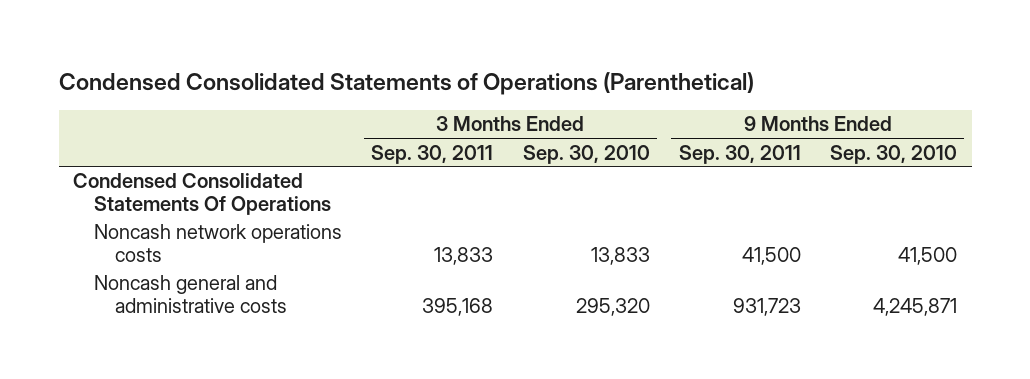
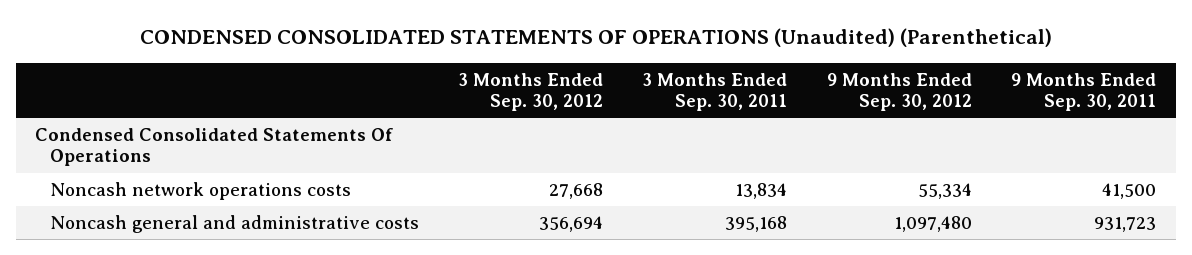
- Condensed Consolidated Statements of Operations (Parenthetical)
+ CONDENSED CONSOLIDATED STATEMENTS OF OPERATIONS (Unaudited) (Parenthetical)
- | 3 Months Ended Sep. 30, 2011 | 3 Months Ended Sep. 30, 2010 | 9 Months Ended Sep. 30, 2011 | 9 Months Ended Sep. 30, 2010
+ | 3 Months Ended Sep. 30, 2012 | 3 Months Ended Sep. 30, 2011 | 9 Months Ended Sep. 30, 2012 | 9 Months Ended Sep. 30, 2011
- Noncash network operations costs | 13,833 | 13,833 | 41,500 | 41,500
+ Noncash network operations costs | 27,668 | 13,834 | 55,334 | 41,500

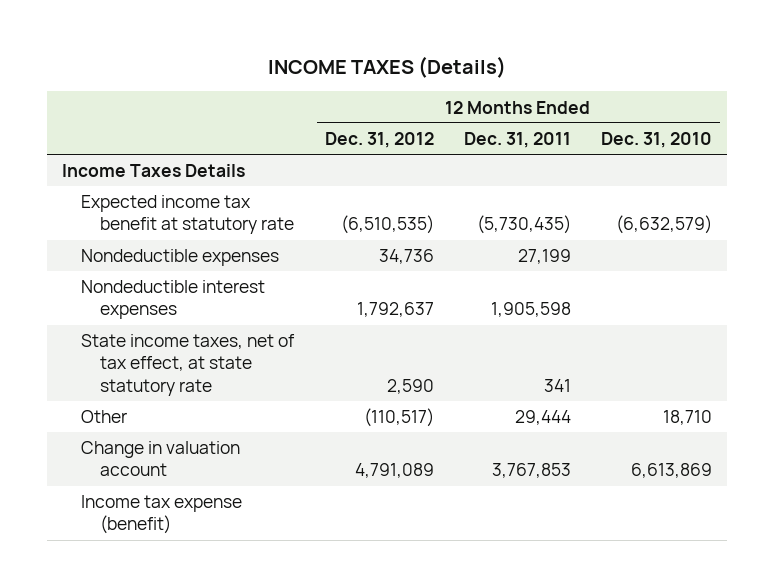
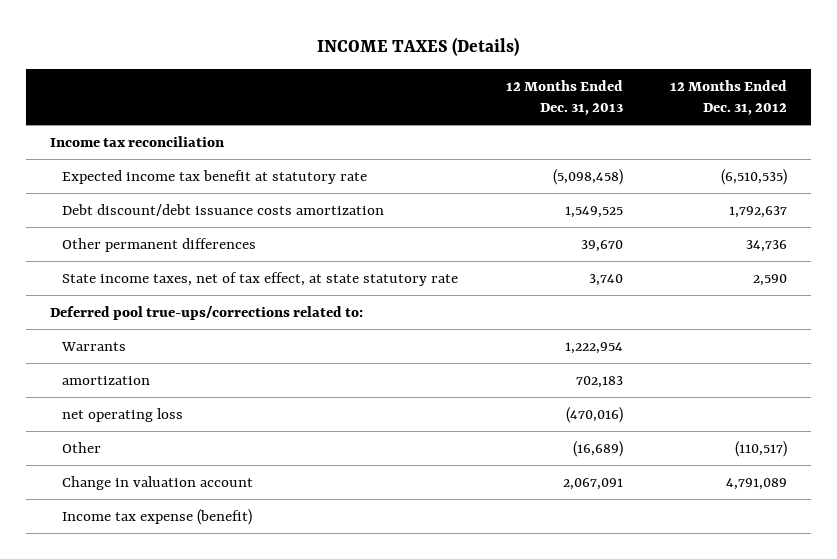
- | 12 Months Ended Dec. 31, 2012 | 12 Months Ended Dec. 31, 2011 | 12 Months Ended Dec. 31, 2010
+ | 12 Months Ended Dec. 31, 2013 | 12 Months Ended Dec. 31, 2012
- Income Taxes Details
+ Income tax reconciliation
- Nondeductible expenses | 34,736 | 27,199 |
- Nondeductible interest expenses | 1,792,637 | 1,905,598 |
+ Debt discount/debt issuance costs amortization | 1,549,525 | 1,792,637
+ Other permanent differences | 39,670 | 34,736
+ Deferred pool true-ups/corrections related to:
+ Warrants | 1,222,954 |
+ amortization | 702,183 |
+ net operating loss | (470,016) |

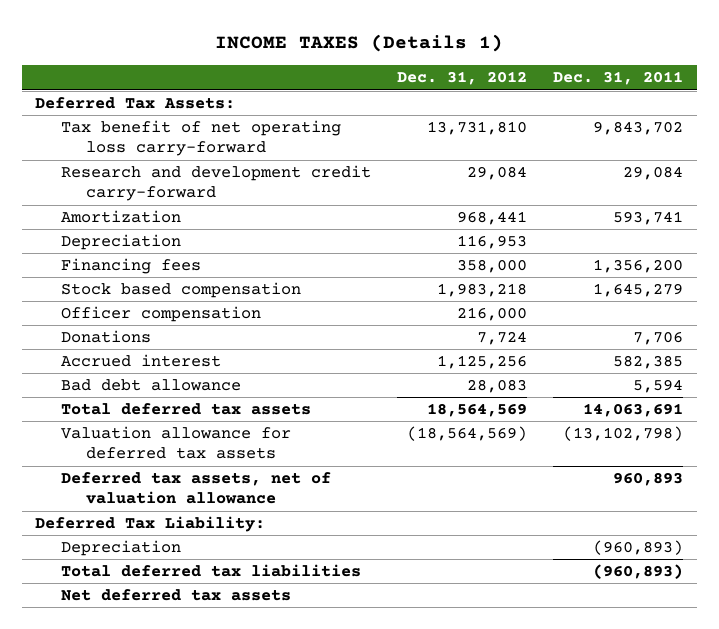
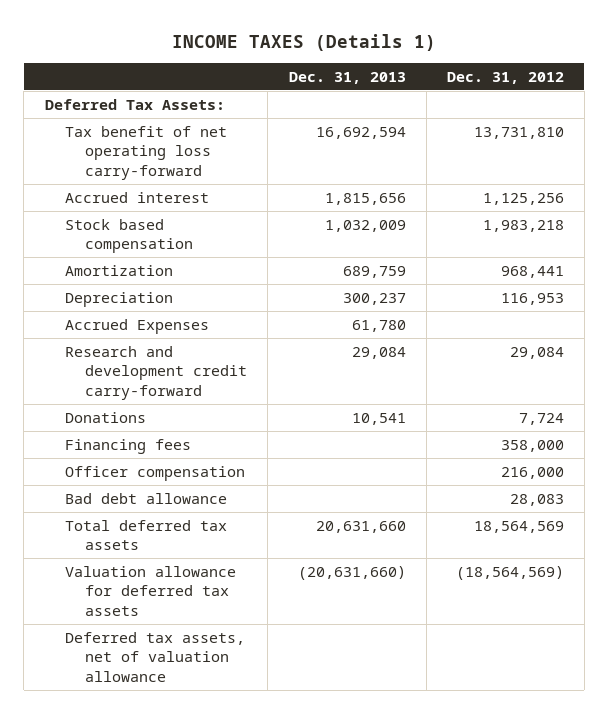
- | Dec. 31, 2012 | Dec. 31, 2011
+ | Dec. 31, 2013 | Dec. 31, 2012
moved up: Accrued interest | 1,815,656 | 1,125,256
moved up: Stock based compensation | 1,032,009 | 1,983,218
+ Accrued Expenses | 61,780 |
moved down: Research and development credit carry-forward | 29,084 | 29,084
moved up: Donations | 10,541 | 7,724
- Deferred Tax Liability:
- Depreciation | | (960,893)
- Total deferred tax liabilities | | (960,893)
- Net deferred tax assets

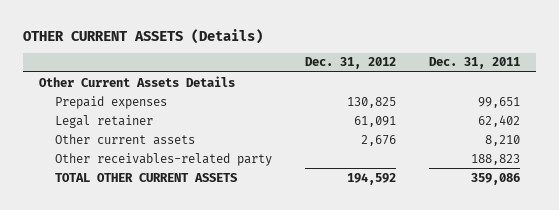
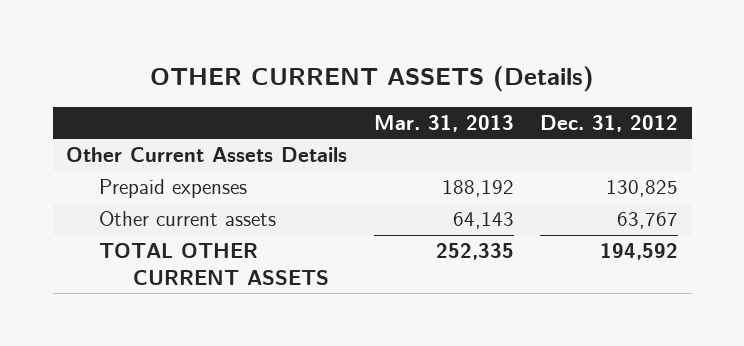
- | Dec. 31, 2012 | Dec. 31, 2011
+ | Mar. 31, 2013 | Dec. 31, 2012
- Legal retainer | 61,091 | 62,402
- Other current assets | 2,676 | 8,210
- Other receivables-related party | | 188,823
+ Other current assets | 64,143 | 63,767

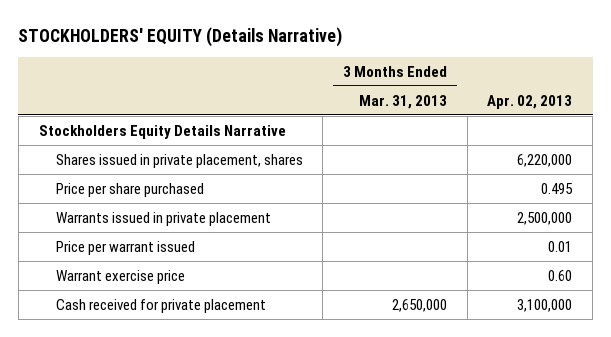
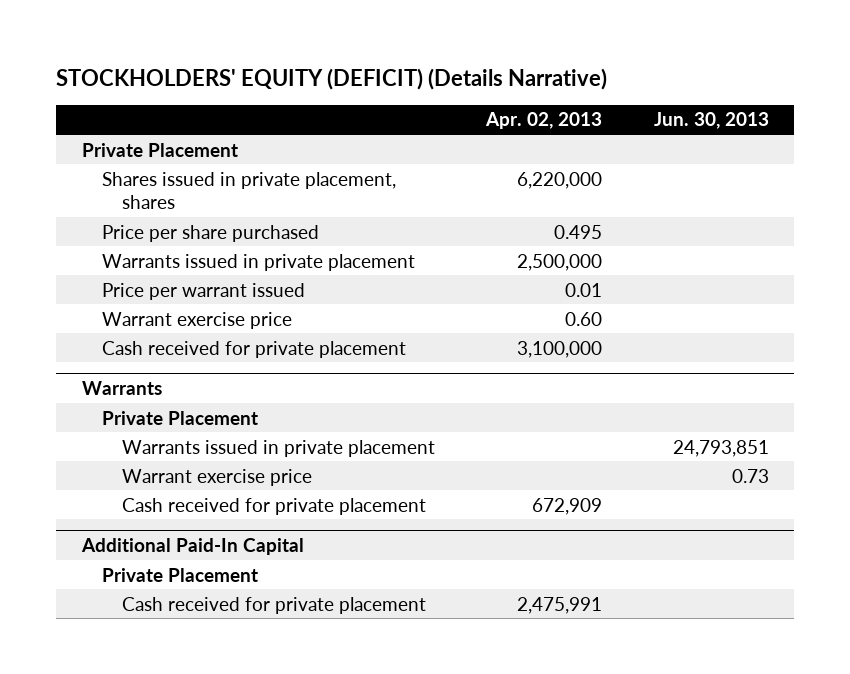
- STOCKHOLDERS' EQUITY (Details Narrative)
+ STOCKHOLDERS' EQUITY (DEFICIT) (Details Narrative)
- | 3 Months Ended Mar. 31, 2013 | Apr. 02, 2013
+ | Apr. 02, 2013 | Jun. 30, 2013
- Stockholders Equity Details Narrative
+ Private Placement
+ Warrants
+ Private Placement
+ Warrants issued in private placement | | 24,793,851
+ Warrant exercise price | | 0.73
+ Cash received for private placement | 672,909 |
+ Additional Paid-In Capital
+ Private Placement
+ Cash received for private placement | 2,475,991 |

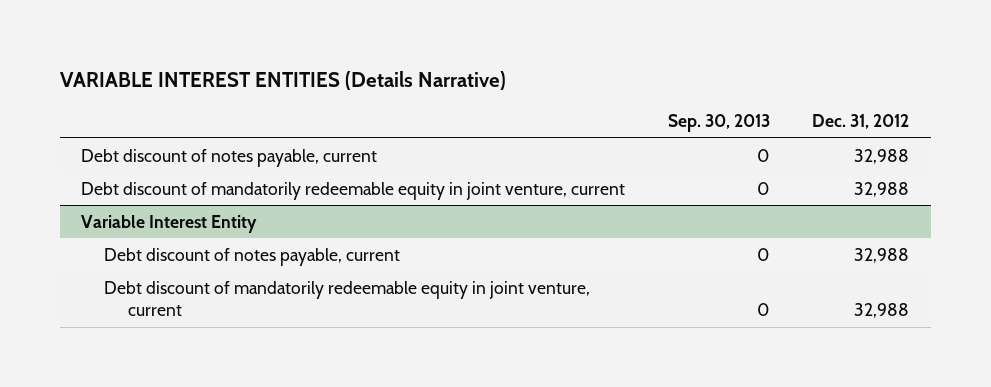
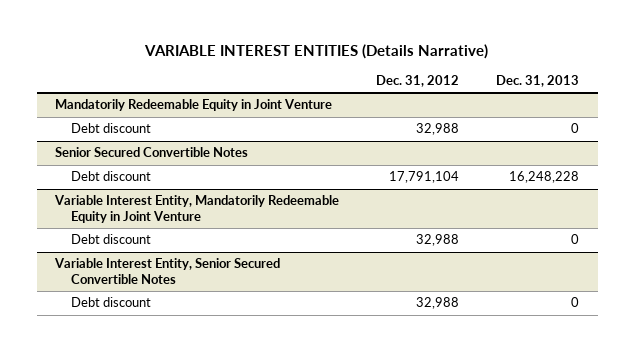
- | Sep. 30, 2013 | Dec. 31, 2012
+ | Dec. 31, 2012 | Dec. 31, 2013
- Debt discount of notes payable, current | 0 | 32,988
- Debt discount of mandatorily redeemable equity in joint venture, current | 0 | 32,988
- Variable Interest Entity
- Debt discount of notes payable, current | 0 | 32,988
- Debt discount of mandatorily redeemable equity in joint venture, current | 0 | 32,988
+ Mandatorily Redeemable Equity in Joint Venture
+ Debt discount | 32,988 | 0
+ Senior Secured Convertible Notes
+ Debt discount | 17,791,104 | 16,248,228
+ Variable Interest Entity, Mandatorily Redeemable Equity in Joint Venture
+ Debt discount | 32,988 | 0
+ Variable Interest Entity, Senior Secured Convertible Notes
+ Debt discount | 32,988 | 0

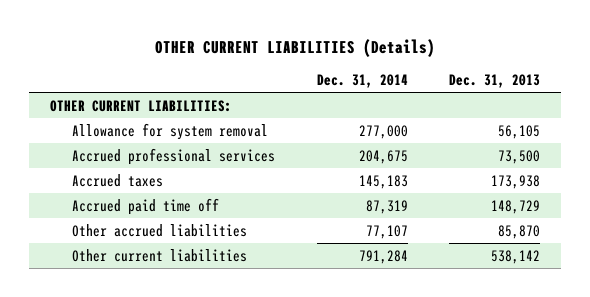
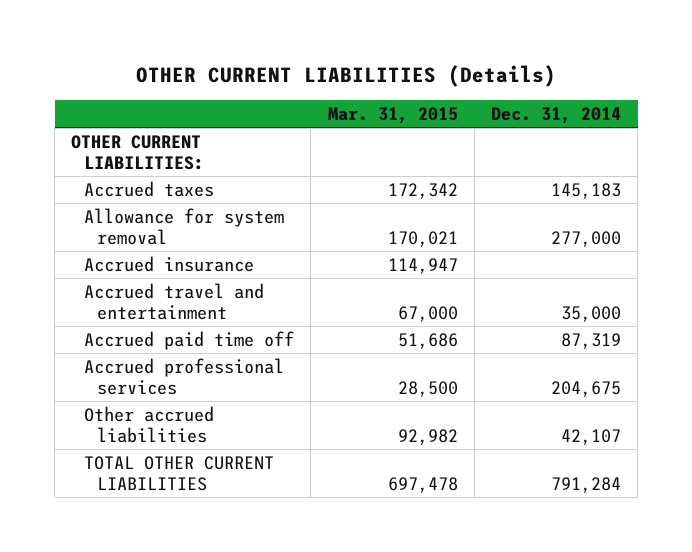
- | Dec. 31, 2014 | Dec. 31, 2013
+ | Mar. 31, 2015 | Dec. 31, 2014
moved down: Allowance for system removal | 170,021 | 277,000
+ Accrued insurance | 114,947 |
+ Accrued travel and entertainment | 67,000 | 35,000
- Other accrued liabilities | 77,107 | 85,870
- Other current liabilities | 791,284 | 538,142
moved down: Accrued professional services | 28,500 | 204,675
+ Other accrued liabilities | 92,982 | 42,107
+ TOTAL OTHER CURRENT LIABILITIES | 697,478 | 791,284

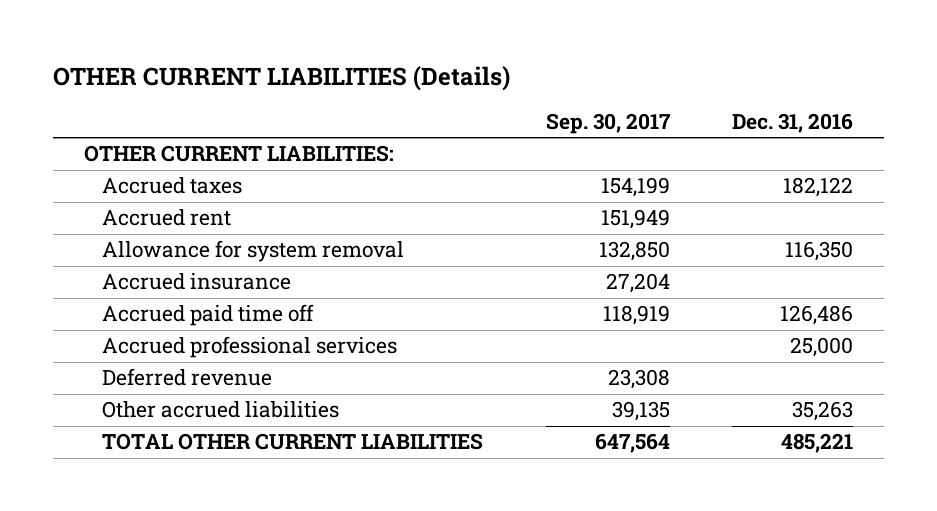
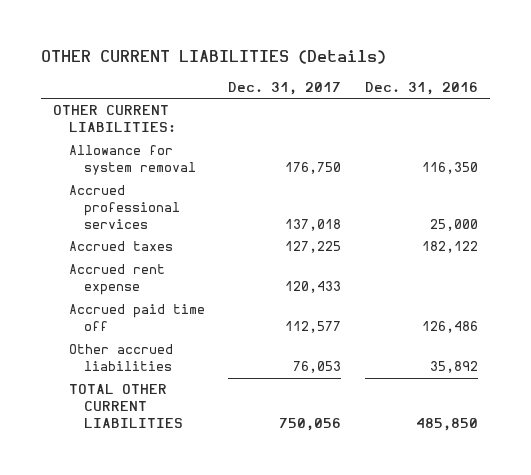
- | Sep. 30, 2017 | Dec. 31, 2016
+ | Dec. 31, 2017 | Dec. 31, 2016
- Accrued rent | 151,949 |
- Accrued insurance | 27,204 |
- Deferred revenue | 23,308 |
- Other accrued liabilities | 39,135 | 35,263
- TOTAL OTHER CURRENT LIABILITIES | 647,564 | 485,221
moved down: Accrued taxes | 127,225 | 182,122
+ Accrued rent expense | 120,433 |
moved down: Accrued paid time off | 112,577 | 126,486
+ Other accrued liabilities | 76,053 | 35,892
+ TOTAL OTHER CURRENT LIABILITIES | 750,056 | 485,850

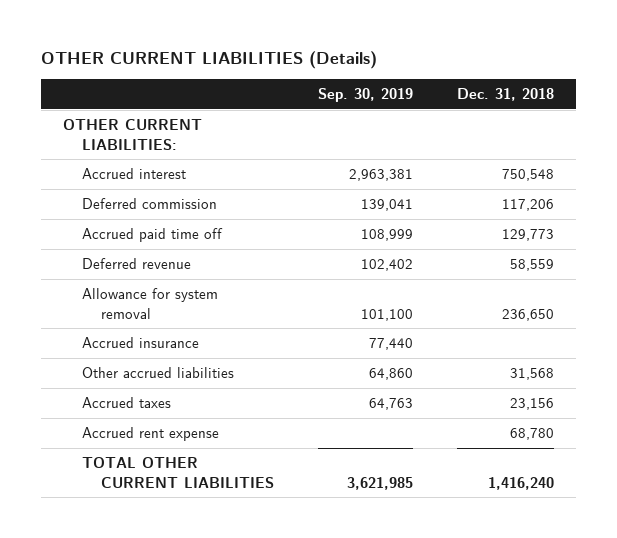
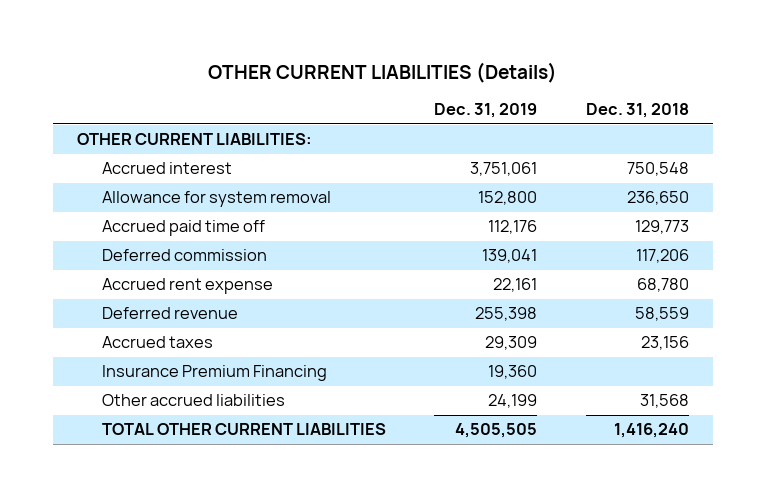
- | Sep. 30, 2019 | Dec. 31, 2018
+ | Dec. 31, 2019 | Dec. 31, 2018
moved up: Allowance for system removal | 152,800 | 236,650
moved down: Deferred commission | 139,041 | 117,206
moved up: Accrued rent expense | 22,161 | 68,780
- Accrued insurance | 77,440 |
+ Insurance Premium Financing | 19,360 |
moved down: Other accrued liabilities | 24,199 | 31,568

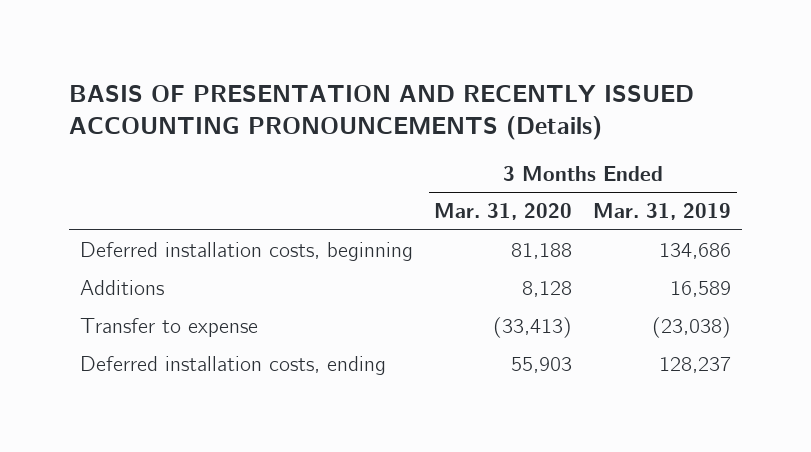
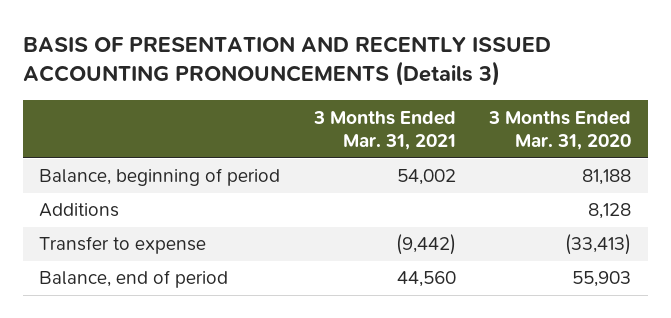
- BASIS OF PRESENTATION AND RECENTLY ISSUED ACCOUNTING PRONOUNCEMENTS (Details)
+ BASIS OF PRESENTATION AND RECENTLY ISSUED ACCOUNTING PRONOUNCEMENTS (Details 3)
- | 3 Months Ended Mar. 31, 2020 | 3 Months Ended Mar. 31, 2019
+ | 3 Months Ended Mar. 31, 2021 | 3 Months Ended Mar. 31, 2020
- Deferred installation costs, beginning | 81,188 | 134,686
+ Balance, beginning of period | 54,002 | 81,188
- Deferred installation costs, ending | 55,903 | 128,237
+ Balance, end of period | 44,560 | 55,903

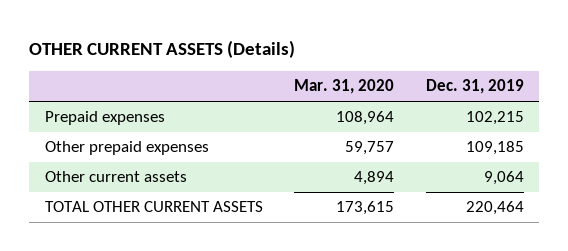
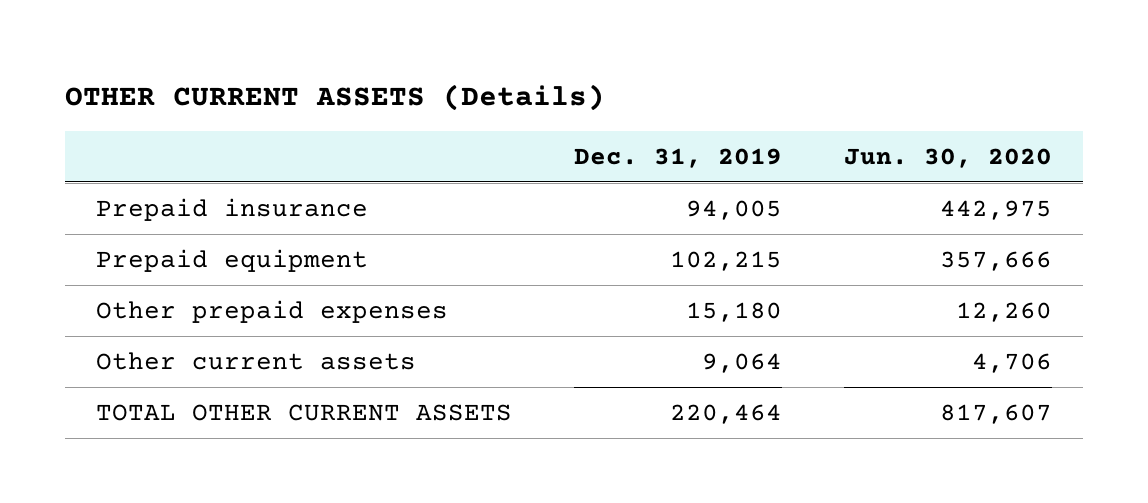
- | Mar. 31, 2020 | Dec. 31, 2019
+ | Dec. 31, 2019 | Jun. 30, 2020
- Prepaid expenses | 108,964 | 102,215
- Other prepaid expenses | 59,757 | 109,185
+ Prepaid insurance | 94,005 | 442,975
+ Prepaid equipment | 102,215 | 357,666
+ Other prepaid expenses | 15,180 | 12,260

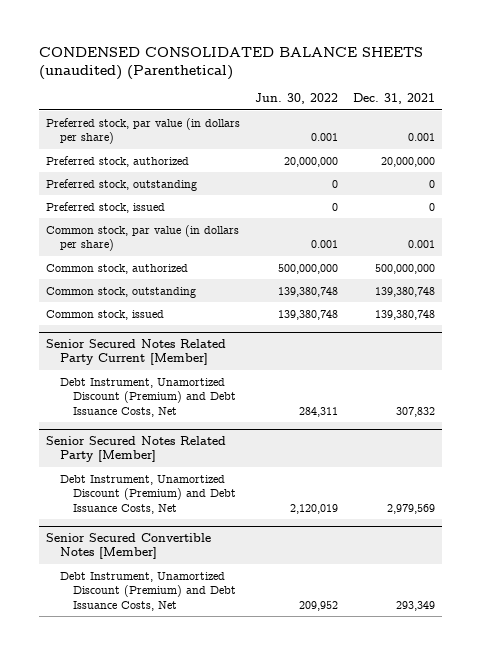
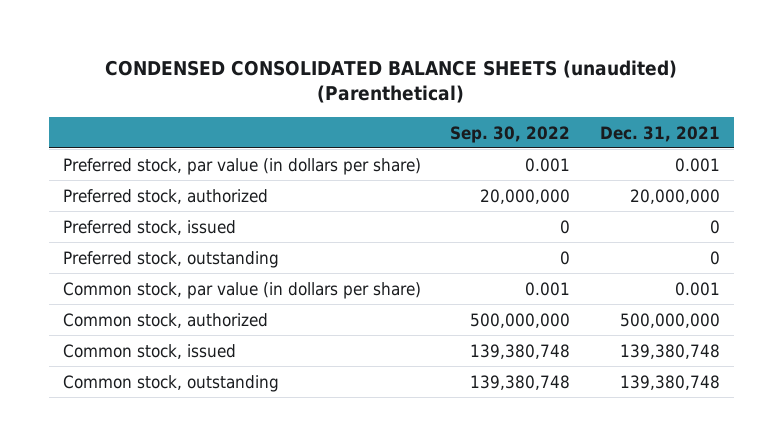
- | Jun. 30, 2022 | Dec. 31, 2021
+ | Sep. 30, 2022 | Dec. 31, 2021
moved down: Preferred stock, outstanding | 0 | 0
- Senior Secured Notes Related Party Current [Member]
- Debt Instrument, Unamortized Discount (Premium) and Debt Issuance Costs, Net | 284,311 | 307,832
- Senior Secured Notes Related Party [Member]
- Debt Instrument, Unamortized Discount (Premium) and Debt Issuance Costs, Net | 2,120,019 | 2,979,569
- Senior Secured Convertible Notes [Member]
- Debt Instrument, Unamortized Discount (Premium) and Debt Issuance Costs, Net | 209,952 | 293,349
moved down: Common stock, outstanding | 139,380,748 | 139,380,748

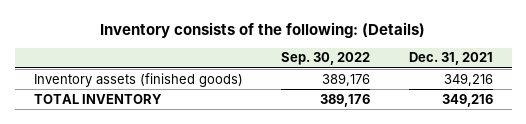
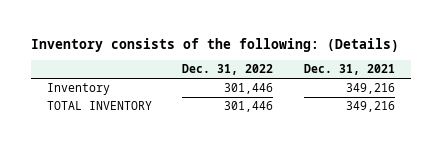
- | Sep. 30, 2022 | Dec. 31, 2021
+ | Dec. 31, 2022 | Dec. 31, 2021
- Inventory assets (finished goods) | 389,176 | 349,216
+ Inventory | 301,446 | 349,216

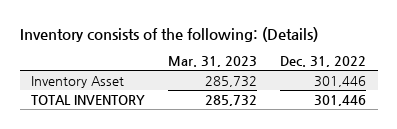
- | Dec. 31, 2022 | Dec. 31, 2021
+ | Mar. 31, 2023 | Dec. 31, 2022
- Inventory | 301,446 | 349,216
+ Inventory Asset | 285,732 | 301,446

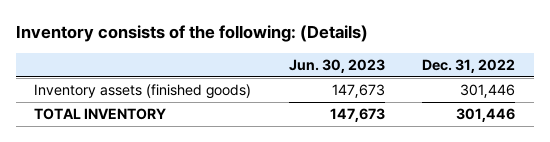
- | Mar. 31, 2023 | Dec. 31, 2022
+ | Jun. 30, 2023 | Dec. 31, 2022
- Inventory Asset | 285,732 | 301,446
+ Inventory assets (finished goods) | 147,673 | 301,446

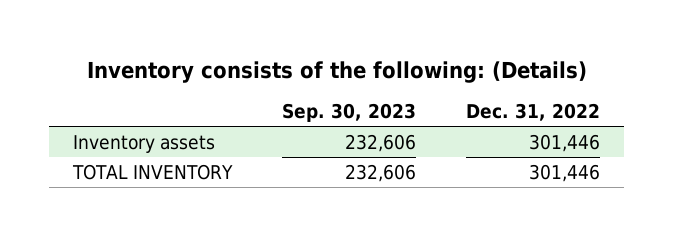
- | Jun. 30, 2023 | Dec. 31, 2022
+ | Sep. 30, 2023 | Dec. 31, 2022
- Inventory assets (finished goods) | 147,673 | 301,446
+ Inventory assets | 232,606 | 301,446

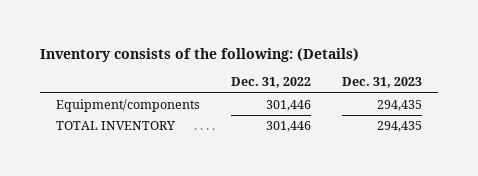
- | Sep. 30, 2023 | Dec. 31, 2022
+ | Dec. 31, 2022 | Dec. 31, 2023
- Inventory assets | 232,606 | 301,446
+ Equipment/components | 301,446 | 294,435

